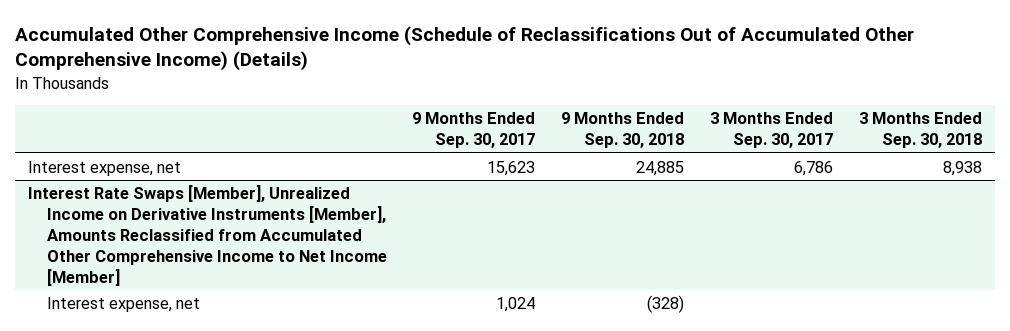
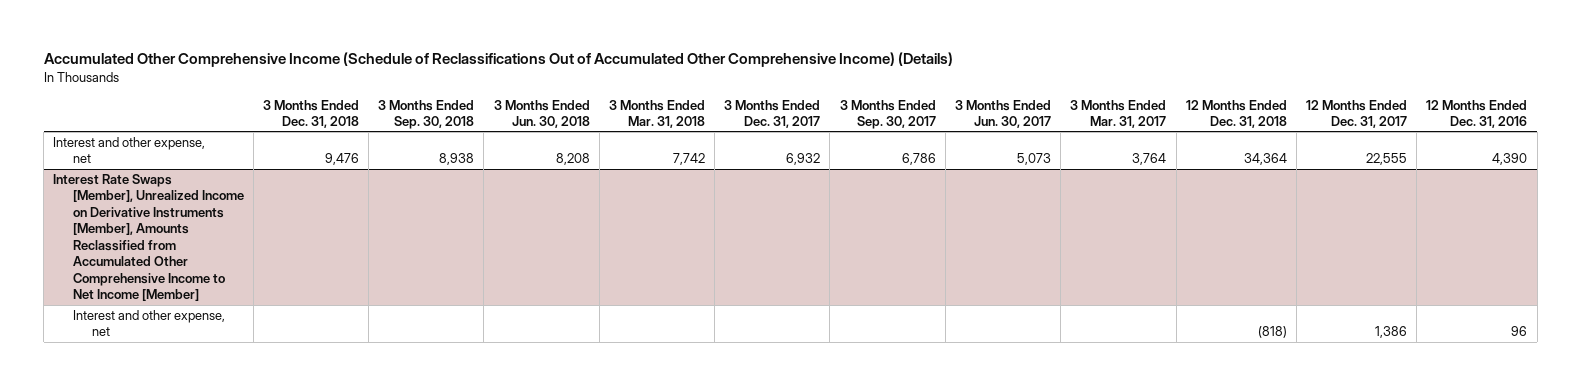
- | 9 Months Ended Sep. 30, 2017 | 9 Months Ended Sep. 30, 2018 | 3 Months Ended Sep. 30, 2017 | 3 Months Ended Sep. 30, 2018
+ | 3 Months Ended Dec. 31, 2018 | 3 Months Ended Sep. 30, 2018 | 3 Months Ended Jun. 30, 2018 | 3 Months Ended Mar. 31, 2018 | 3 Months Ended Dec. 31, 2017 | 3 Months Ended Sep. 30, 2017 | 3 Months Ended Jun. 30, 2017 | 3 Months Ended Mar. 31, 2017 | 12 Months Ended Dec. 31, 2018 | 12 Months Ended Dec. 31, 2017 | 12 Months Ended Dec. 31, 2016
- Interest expense, net | 15,623 | 24,885 | 6,786 | 8,938
+ Interest and other expense, net | 9,476 | 8,938 | 8,208 | 7,742 | 6,932 | 6,786 | 5,073 | 3,764 | 34,364 | 22,555 | 4,390
@ Interest Rate Swaps [Member], Unrealized Income on Derivative Instruments [Member], Amounts Reclassified from Accumulated Other Comprehensive Income to Net Income [Member]
- Interest expense, net | 1,024 | (328) | |
+ Interest and other expense, net | | | | | | | | | (818) | 1,386 | 96

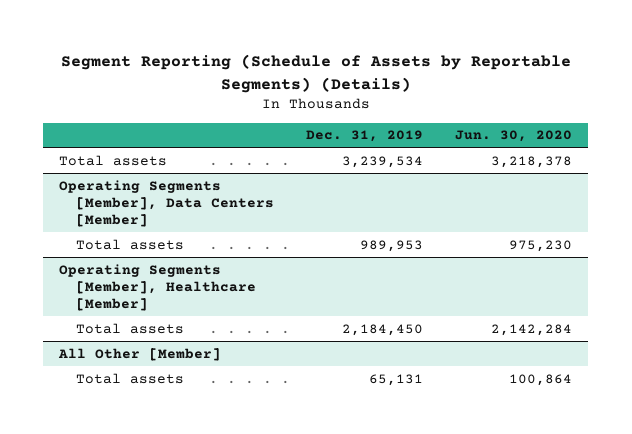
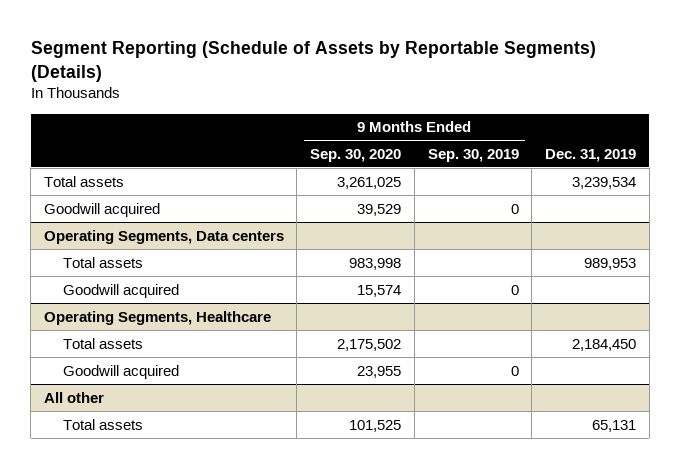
- | Dec. 31, 2019 | Jun. 30, 2020
+ | 9 Months Ended Sep. 30, 2020 | 9 Months Ended Sep. 30, 2019 | Dec. 31, 2019
- Operating Segments [Member], Data Centers [Member]
+ Goodwill acquired | 39,529 | 0 |
+ Operating Segments, Data centers
- Operating Segments [Member], Healthcare [Member]
+ Goodwill acquired | 15,574 | 0 |
+ Operating Segments, Healthcare
- All Other [Member]
+ Goodwill acquired | 23,955 | 0 |
+ All other

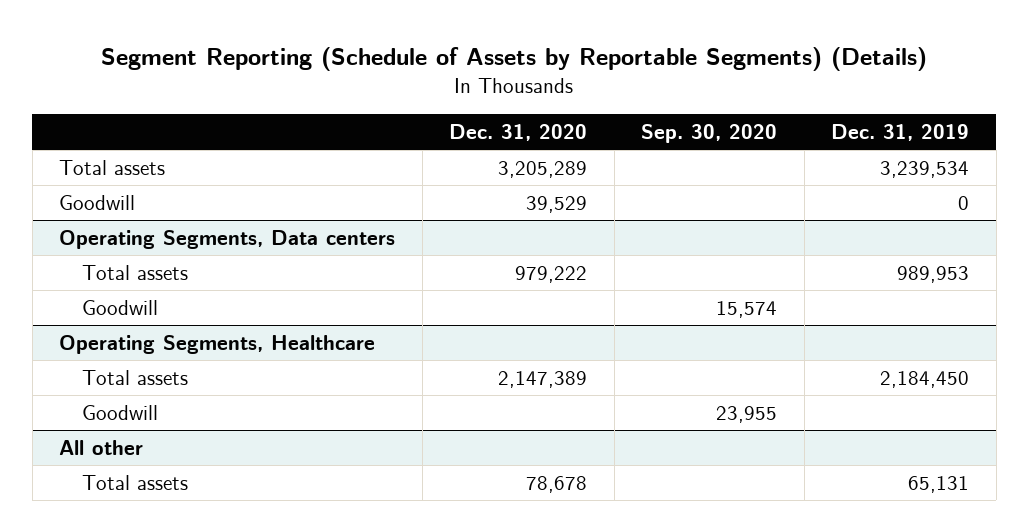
- | 9 Months Ended Sep. 30, 2020 | 9 Months Ended Sep. 30, 2019 | Dec. 31, 2019
+ | Dec. 31, 2020 | Sep. 30, 2020 | Dec. 31, 2019
- Goodwill acquired | 39,529 | 0 |
+ Goodwill | 39,529 | | 0
@ Operating Segments, Data centers
- Goodwill acquired | 15,574 | 0 |
+ Goodwill | | 15,574 |
@ Operating Segments, Healthcare
- Goodwill acquired | 23,955 | 0 |
+ Goodwill | | 23,955 |

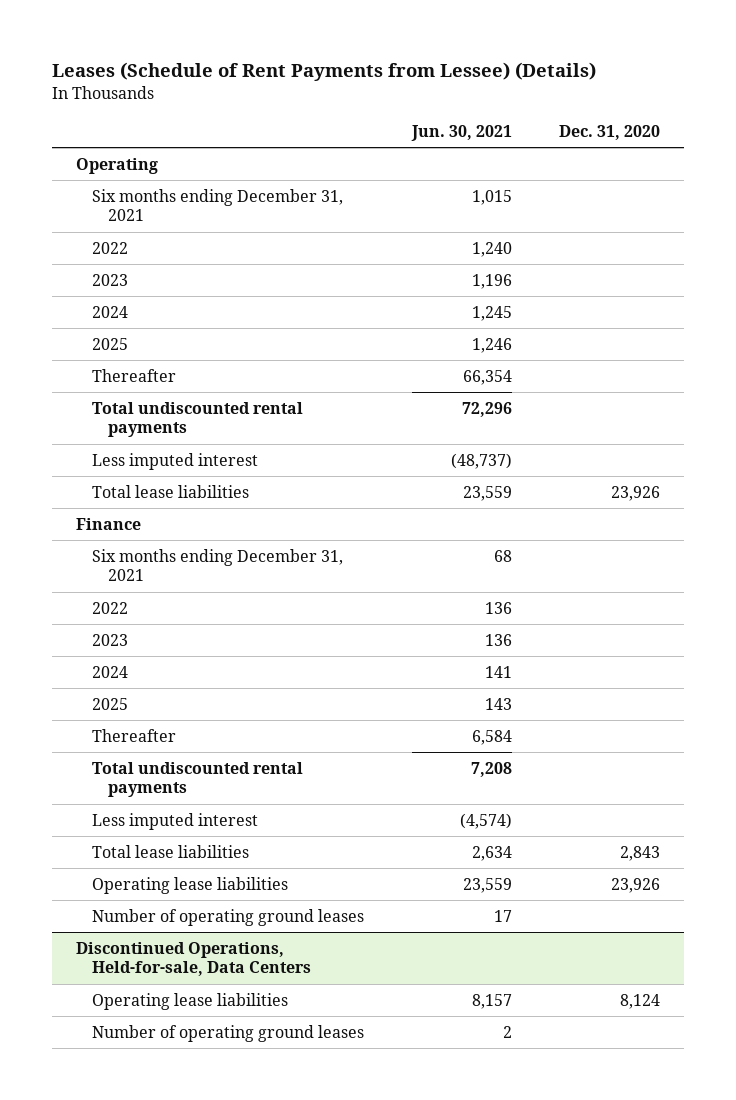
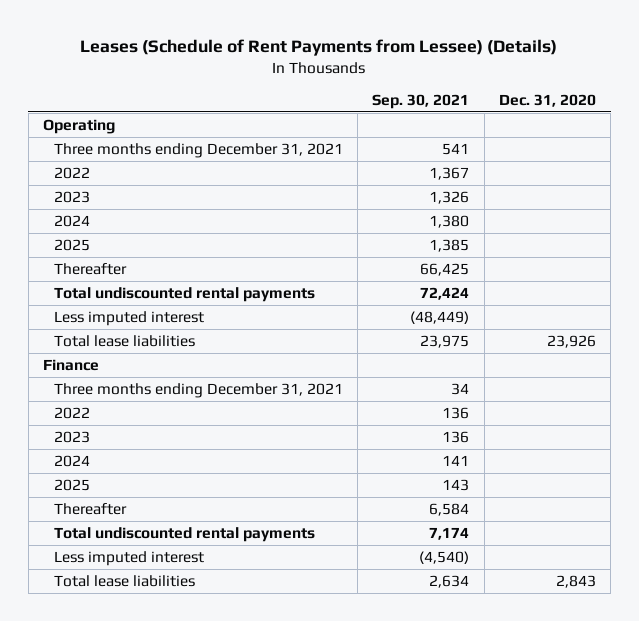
- | Jun. 30, 2021 | Dec. 31, 2020
+ | Sep. 30, 2021 | Dec. 31, 2020
- Six months ending December 31, 2021 | 1,015 |
+ Three months ending December 31, 2021 | 541 |
- Six months ending December 31, 2021 | 68 |
+ Three months ending December 31, 2021 | 34 |
- Operating lease liabilities | 23,559 | 23,926
- Number of operating ground leases | 17 |
- Discontinued Operations, Held-for-sale, Data Centers
- Operating lease liabilities | 8,157 | 8,124
- Number of operating ground leases | 2 |

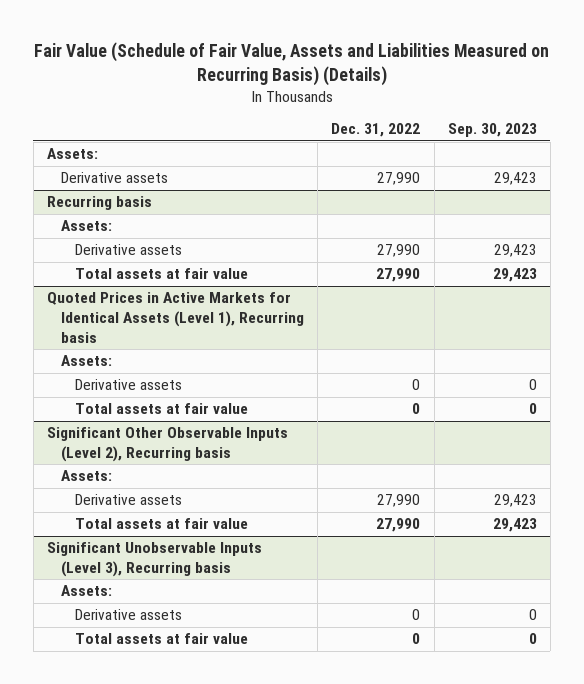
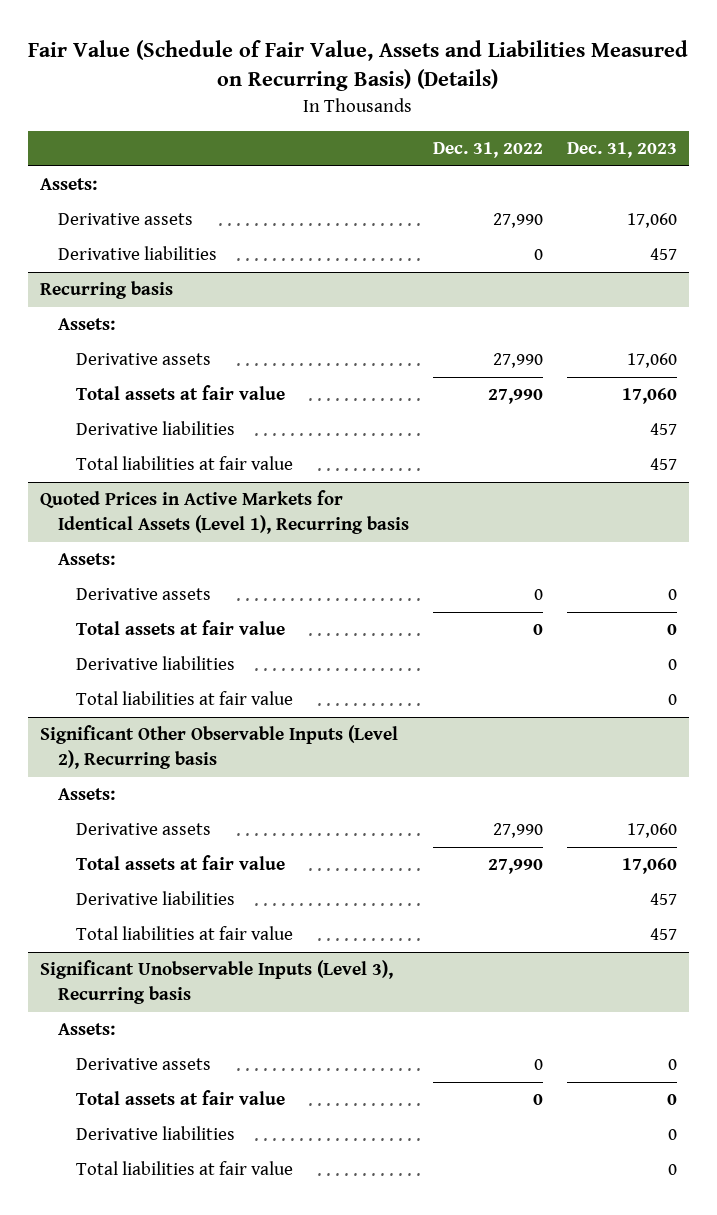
- | Dec. 31, 2022 | Sep. 30, 2023
+ | Dec. 31, 2022 | Dec. 31, 2023
+ Derivative liabilities | 0 | 457
@ Recurring basis
+ Derivative liabilities | | 457
+ Total liabilities at fair value | | 457
@ Quoted Prices in Active Markets for Identical Assets (Level 1), Recurring basis
+ Derivative liabilities | | 0
+ Total liabilities at fair value | | 0
@ Significant Other Observable Inputs (Level 2), Recurring basis
+ Derivative liabilities | | 457
+ Total liabilities at fair value | | 457
@ Significant Unobservable Inputs (Level 3), Recurring basis
+ Derivative liabilities | | 0
+ Total liabilities at fair value | | 0

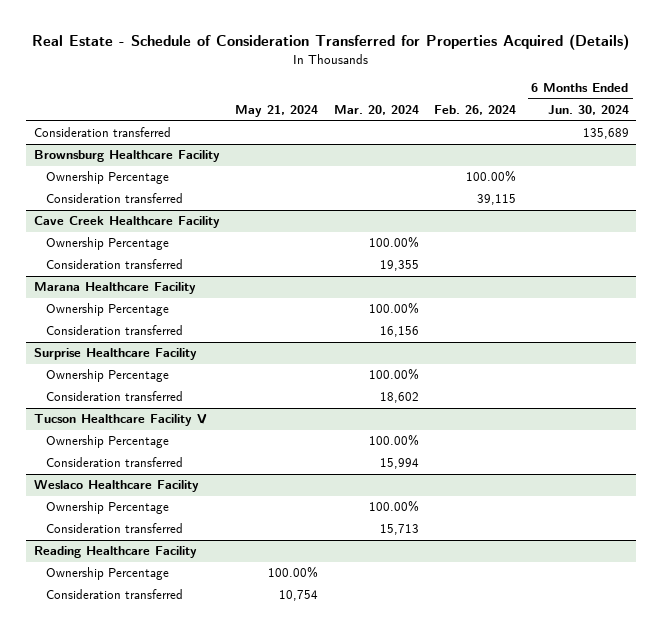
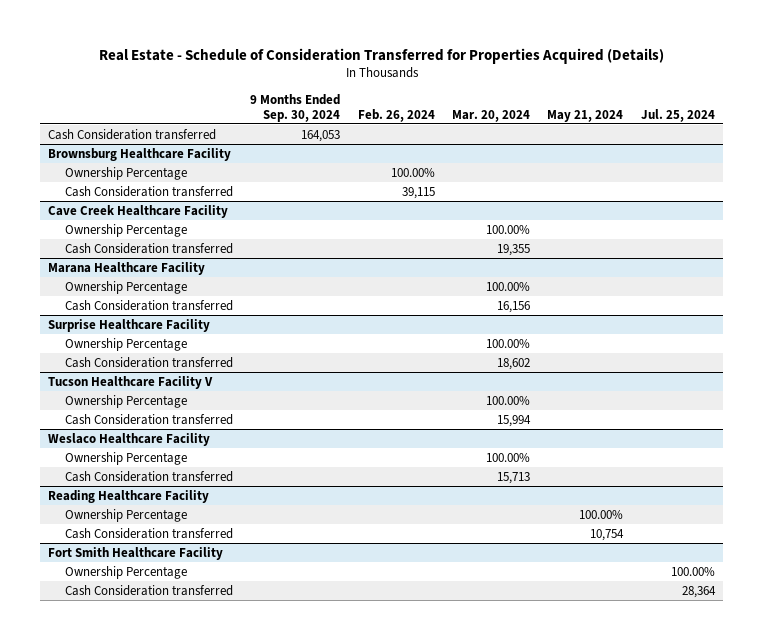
- | May 21, 2024 | Mar. 20, 2024 | Feb. 26, 2024 | 6 Months Ended Jun. 30, 2024
+ | 9 Months Ended Sep. 30, 2024 | Feb. 26, 2024 | Mar. 20, 2024 | May 21, 2024 | Jul. 25, 2024
- Consideration transferred | | | | 135,689
+ Cash Consideration transferred | 164,053 | | | |
@ Brownsburg Healthcare Facility
- Consideration transferred | | | 39,115 |
+ Cash Consideration transferred | | 39,115 | | |
@ Cave Creek Healthcare Facility
- Consideration transferred | | 19,355 | |
+ Cash Consideration transferred | | | 19,355 | |
@ Marana Healthcare Facility
- Consideration transferred | | 16,156 | |
+ Cash Consideration transferred | | | 16,156 | |
@ Surprise Healthcare Facility
- Consideration transferred | | 18,602 | |
+ Cash Consideration transferred | | | 18,602 | |
@ Tucson Healthcare Facility V
- Consideration transferred | | 15,994 | |
+ Cash Consideration transferred | | | 15,994 | |
@ Weslaco Healthcare Facility
- Consideration transferred | | 15,713 | |
+ Cash Consideration transferred | | | 15,713 | |
@ Reading Healthcare Facility
- Consideration transferred | 10,754 | | |
+ Cash Consideration transferred | | | | 10,754 |
+ Fort Smith Healthcare Facility
+ Ownership Percentage | | | | | 100.00%
+ Cash Consideration transferred | | | | | 28,364

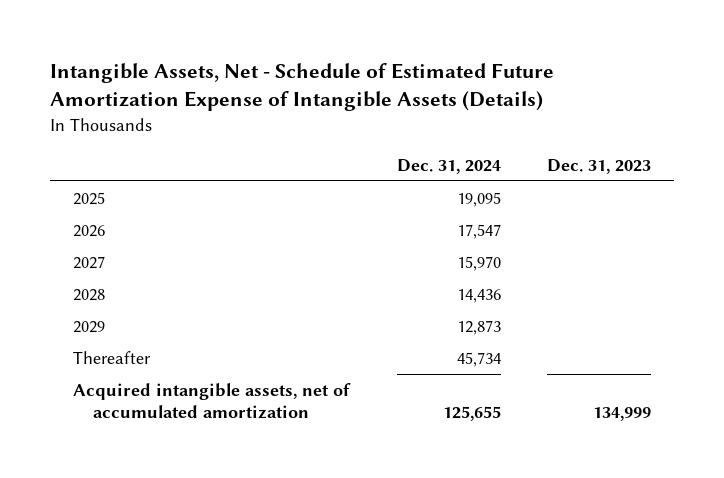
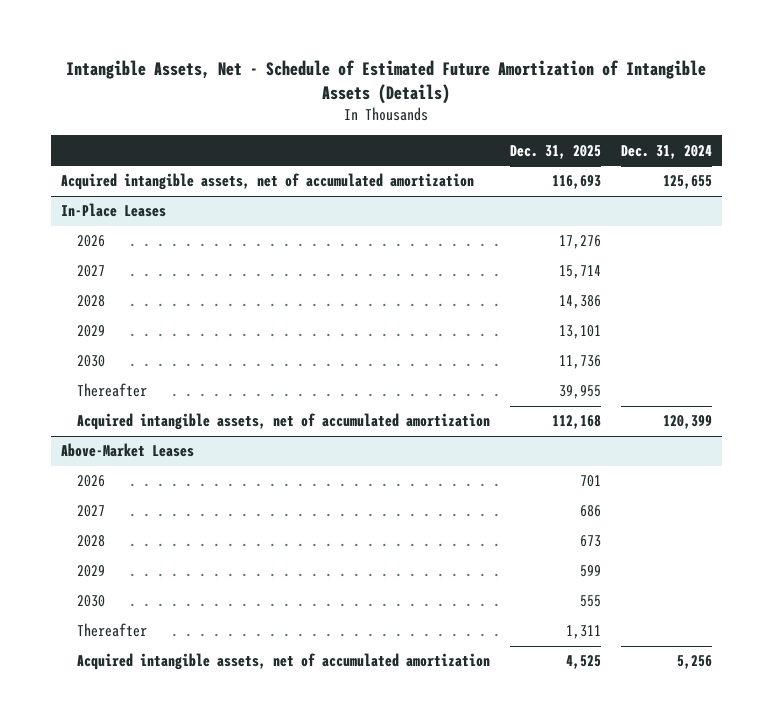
- Intangible Assets, Net - Schedule of Estimated Future Amortization Expense of Intangible Assets (Details)
+ Intangible Assets, Net - Schedule of Estimated Future Amortization of Intangible Assets (Details)
- | Dec. 31, 2024 | Dec. 31, 2023
+ | Dec. 31, 2025 | Dec. 31, 2024
- 2025 | 19,095 |
- 2026 | 17,547 |
- 2027 | 15,970 |
- 2028 | 14,436 |
- 2029 | 12,873 |
- Thereafter | 45,734 |
+ In-Place Leases
+ 2026 | 17,276 |
+ 2027 | 15,714 |
+ 2028 | 14,386 |
+ 2029 | 13,101 |
+ 2030 | 11,736 |
+ Thereafter | 39,955 |
+ Acquired intangible assets, net of accumulated amortization | 112,168 | 120,399
+ Above-Market Leases
+ 2026 | 701 |
+ 2027 | 686 |
+ 2028 | 673 |
+ 2029 | 599 |
+ 2030 | 555 |
+ Thereafter | 1,311 |
+ Acquired intangible assets, net of accumulated amortization | 4,525 | 5,256

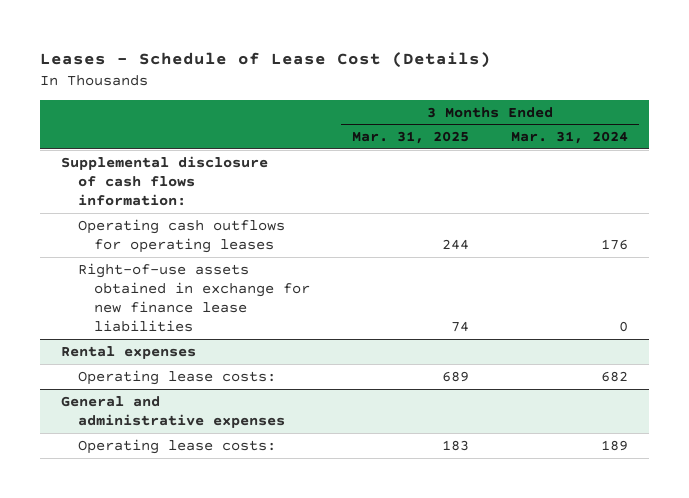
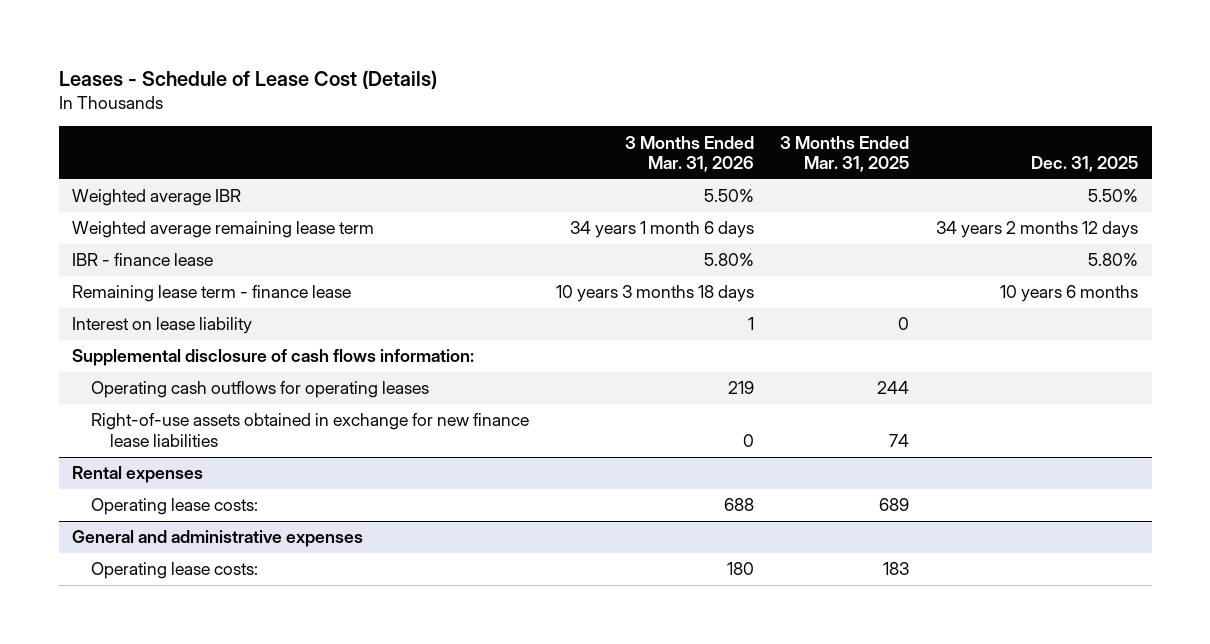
- | 3 Months Ended Mar. 31, 2025 | 3 Months Ended Mar. 31, 2024
+ | 3 Months Ended Mar. 31, 2026 | 3 Months Ended Mar. 31, 2025 | Dec. 31, 2025
+ Weighted average IBR | 5.50% | | 5.50%
+ Weighted average remaining lease term | 34 years 1 month 6 days | | 34 years 2 months 12 days
+ IBR - finance lease | 5.80% | | 5.80%
+ Remaining lease term - finance lease | 10 years 3 months 18 days | | 10 years 6 months
+ Interest on lease liability | 1 | 0 |

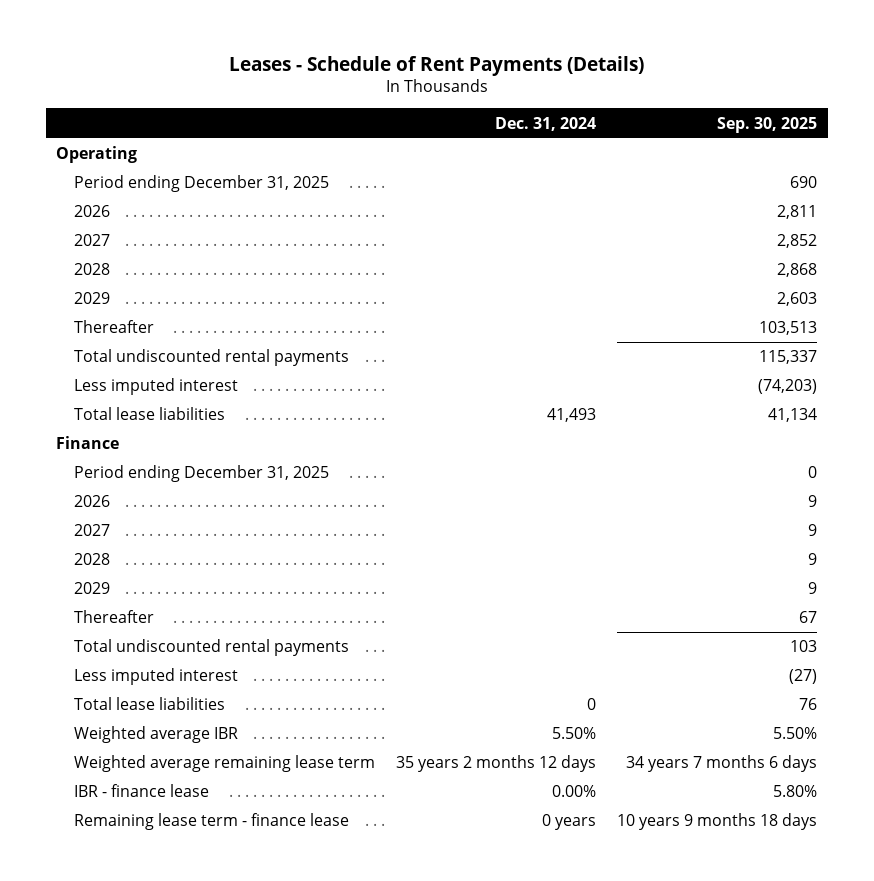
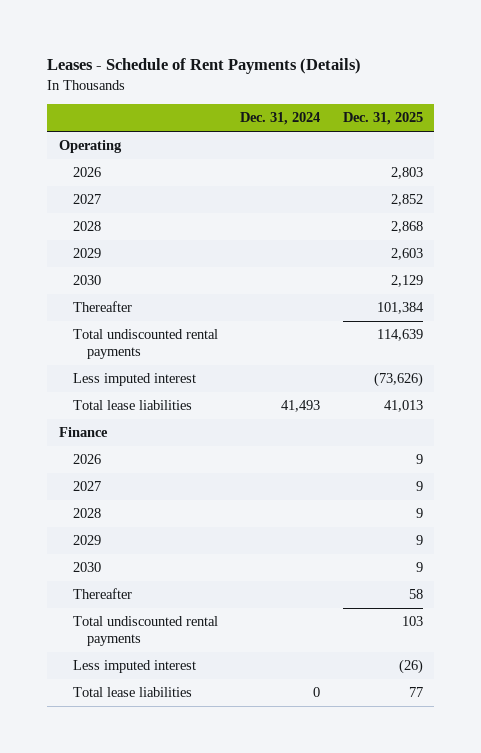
- | Dec. 31, 2024 | Sep. 30, 2025
+ | Dec. 31, 2024 | Dec. 31, 2025
- Period ending December 31, 2025 | | 690
+ 2030 | | 2,129
- Period ending December 31, 2025 | | 0
+ 2030 | | 9
- Weighted average IBR | 5.50% | 5.50%
- Weighted average remaining lease term | 35 years 2 months 12 days | 34 years 7 months 6 days
- IBR - finance lease | 0.00% | 5.80%
- Remaining lease term - finance lease | 0 years | 10 years 9 months 18 days

